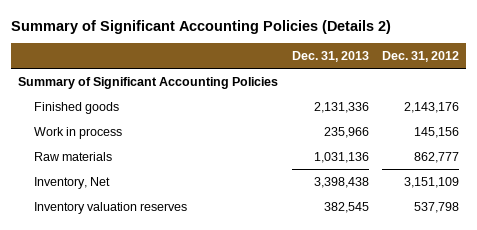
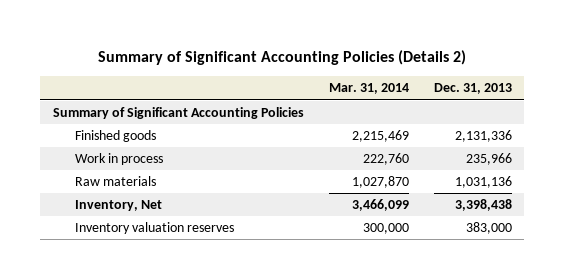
- | Dec. 31, 2013 | Dec. 31, 2012
+ | Mar. 31, 2014 | Dec. 31, 2013
- Inventory valuation reserves | 382,545 | 537,798
+ Inventory valuation reserves | 300,000 | 383,000

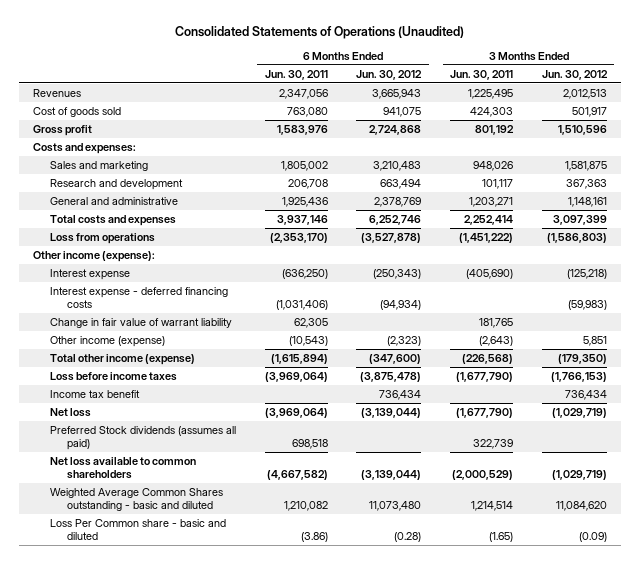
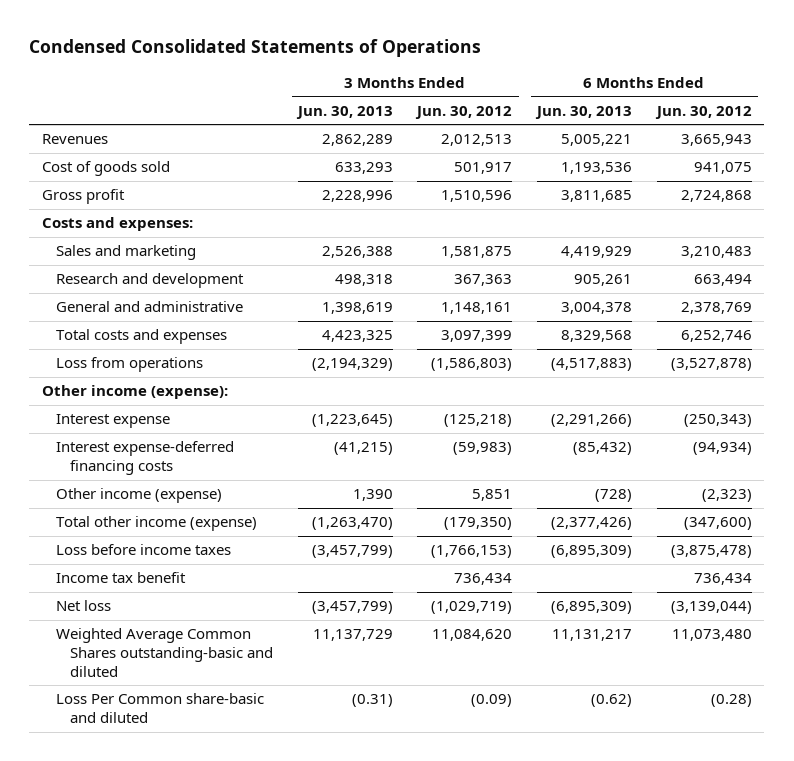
- Consolidated Statements of Operations (Unaudited)
+ Condensed Consolidated Statements of Operations
- | 6 Months Ended Jun. 30, 2011 | 6 Months Ended Jun. 30, 2012 | 3 Months Ended Jun. 30, 2011 | 3 Months Ended Jun. 30, 2012
+ | 3 Months Ended Jun. 30, 2013 | 3 Months Ended Jun. 30, 2012 | 6 Months Ended Jun. 30, 2013 | 6 Months Ended Jun. 30, 2012
- Interest expense - deferred financing costs | (1,031,406) | (94,934) | | (59,983)
- Change in fair value of warrant liability | 62,305 | | 181,765 |
+ Interest expense-deferred financing costs | (41,215) | (59,983) | (85,432) | (94,934)
- Preferred Stock dividends (assumes all paid) | 698,518 | | 322,739 |
- Net loss available to common shareholders | (4,667,582) | (3,139,044) | (2,000,529) | (1,029,719)
- Weighted Average Common Shares outstanding - basic and diluted | 1,210,082 | 11,073,480 | 1,214,514 | 11,084,620
- Loss Per Common share - basic and diluted | (3.86) | (0.28) | (1.65) | (0.09)
+ Weighted Average Common Shares outstanding-basic and diluted | 11,137,729 | 11,084,620 | 11,131,217 | 11,073,480
+ Loss Per Common share-basic and diluted | (0.31) | (0.09) | (0.62) | (0.28)

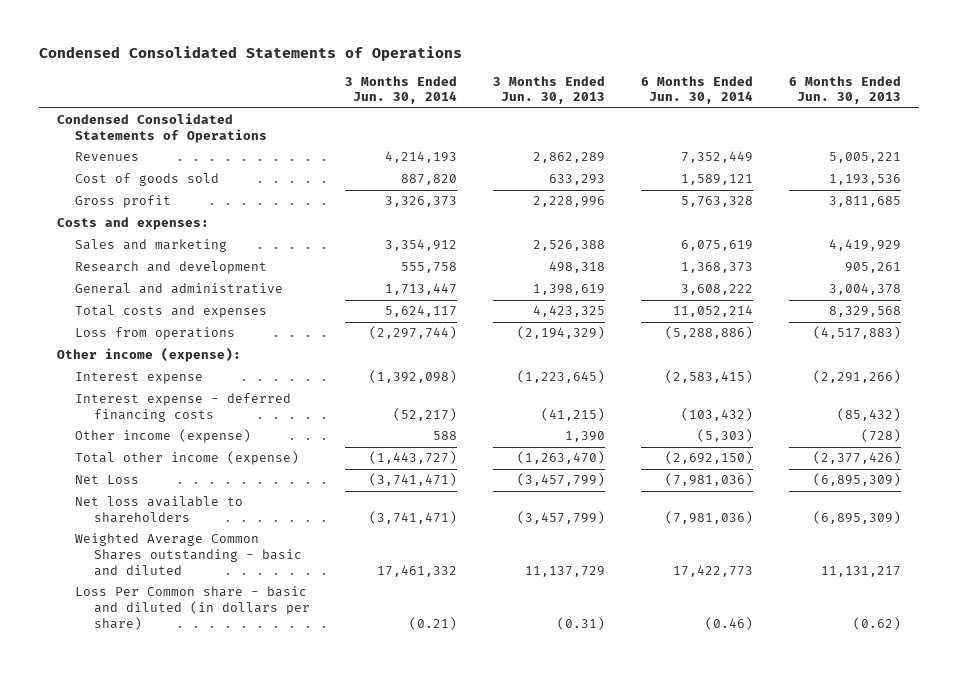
- | 3 Months Ended Jun. 30, 2013 | 3 Months Ended Jun. 30, 2012 | 6 Months Ended Jun. 30, 2013 | 6 Months Ended Jun. 30, 2012
+ | 3 Months Ended Jun. 30, 2014 | 3 Months Ended Jun. 30, 2013 | 6 Months Ended Jun. 30, 2014 | 6 Months Ended Jun. 30, 2013
+ Condensed Consolidated Statements of Operations
- Interest expense-deferred financing costs | (41,215) | (59,983) | (85,432) | (94,934)
+ Interest expense - deferred financing costs | (52,217) | (41,215) | (103,432) | (85,432)
- Loss before income taxes | (3,457,799) | (1,766,153) | (6,895,309) | (3,875,478)
- Income tax benefit | | 736,434 | | 736,434
- Net loss | (3,457,799) | (1,029,719) | (6,895,309) | (3,139,044)
- Weighted Average Common Shares outstanding-basic and diluted | 11,137,729 | 11,084,620 | 11,131,217 | 11,073,480
- Loss Per Common share-basic and diluted | (0.31) | (0.09) | (0.62) | (0.28)
+ Net Loss | (3,741,471) | (3,457,799) | (7,981,036) | (6,895,309)
+ Net loss available to shareholders | (3,741,471) | (3,457,799) | (7,981,036) | (6,895,309)
+ Weighted Average Common Shares outstanding - basic and diluted | 17,461,332 | 11,137,729 | 17,422,773 | 11,131,217
+ Loss Per Common share - basic and diluted (in dollars per share) | (0.21) | (0.31) | (0.46) | (0.62)

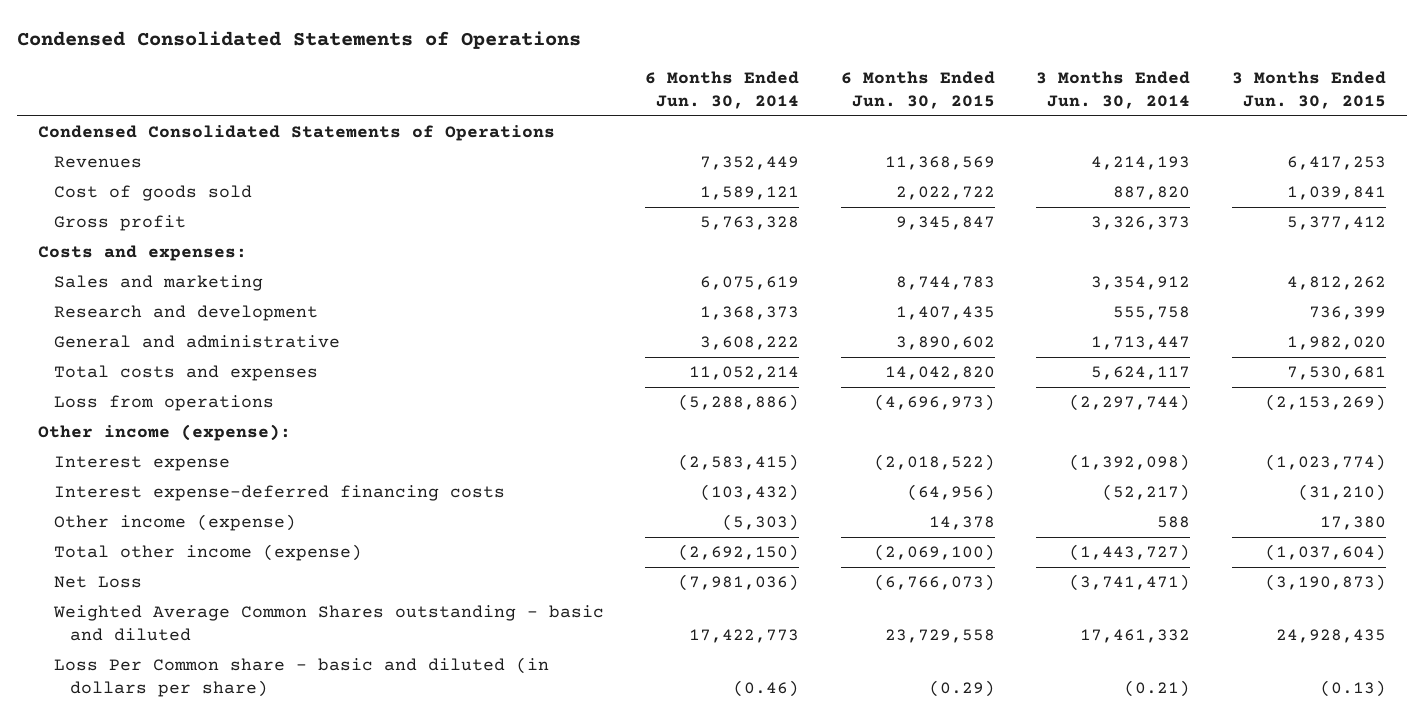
- | 3 Months Ended Jun. 30, 2014 | 3 Months Ended Jun. 30, 2013 | 6 Months Ended Jun. 30, 2014 | 6 Months Ended Jun. 30, 2013
+ | 6 Months Ended Jun. 30, 2014 | 6 Months Ended Jun. 30, 2015 | 3 Months Ended Jun. 30, 2014 | 3 Months Ended Jun. 30, 2015
- Interest expense - deferred financing costs | (52,217) | (41,215) | (103,432) | (85,432)
+ Interest expense-deferred financing costs | (103,432) | (64,956) | (52,217) | (31,210)
- Net loss available to shareholders | (3,741,471) | (3,457,799) | (7,981,036) | (6,895,309)

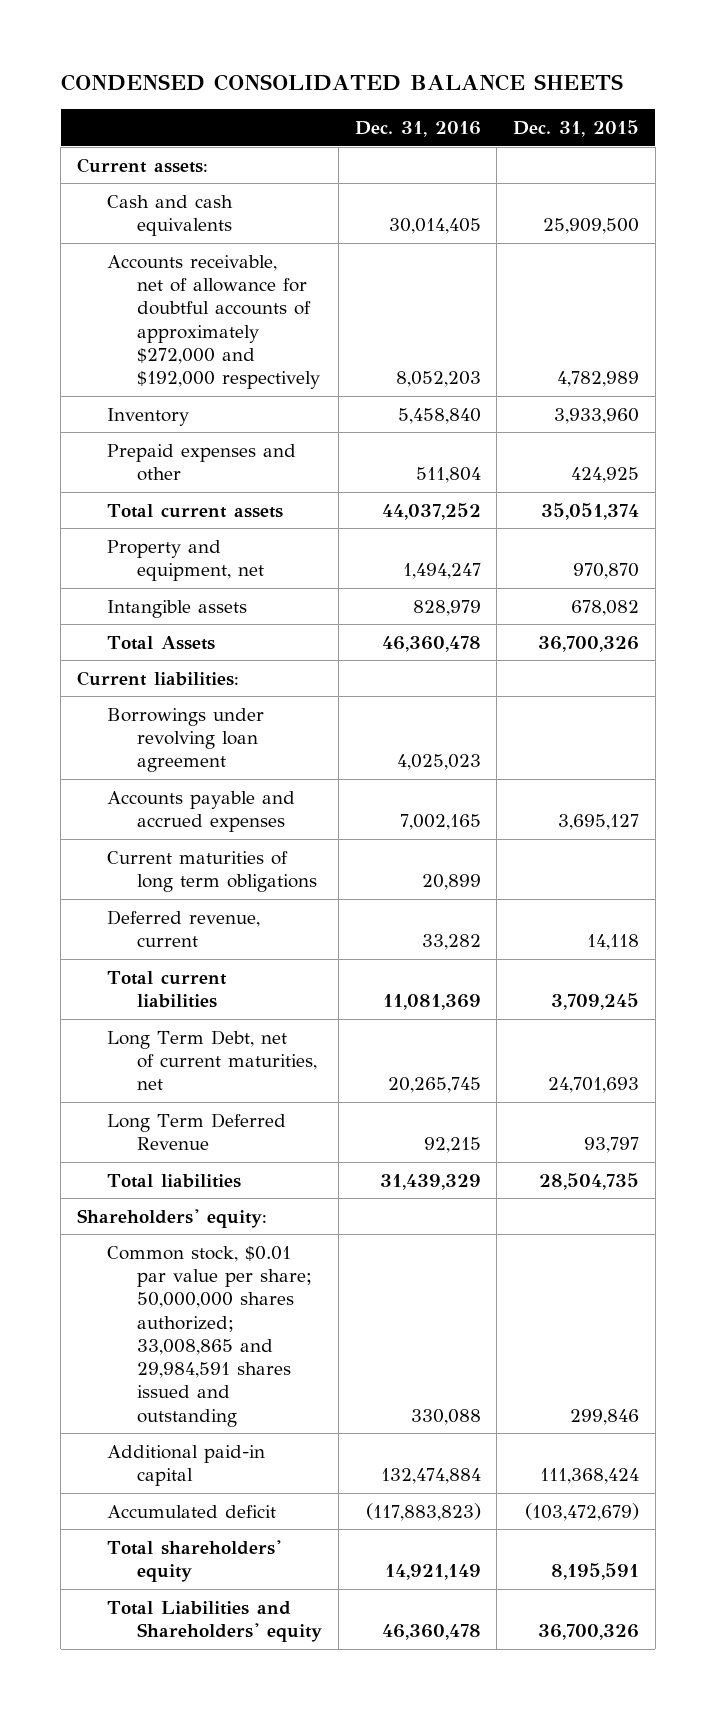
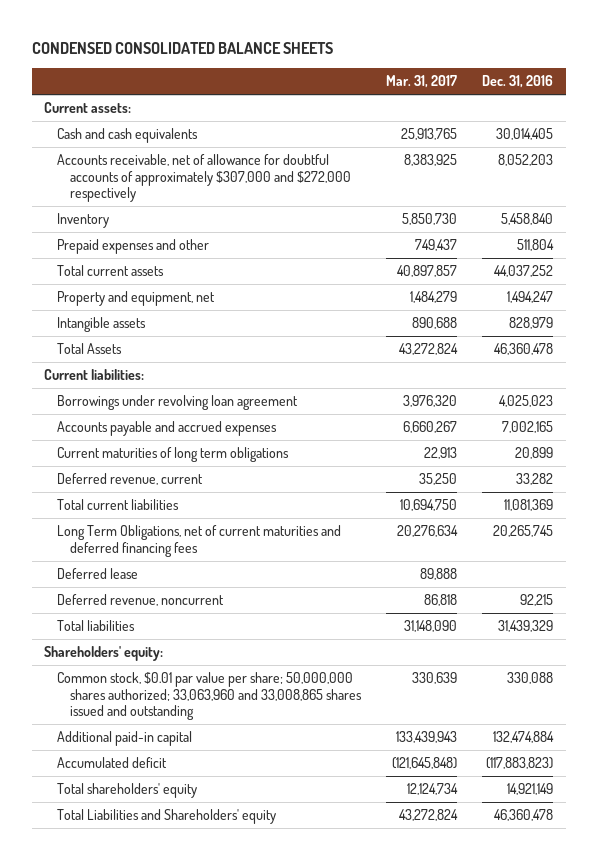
- | Dec. 31, 2016 | Dec. 31, 2015
+ | Mar. 31, 2017 | Dec. 31, 2016
- Accounts receivable, net of allowance for doubtful accounts of approximately $272,000 and $192,000 respectively | 8,052,203 | 4,782,989
+ Accounts receivable, net of allowance for doubtful accounts of approximately $307,000 and $272,000 respectively | 8,383,925 | 8,052,203
- Long Term Debt, net of current maturities, net | 20,265,745 | 24,701,693
- Long Term Deferred Revenue | 92,215 | 93,797
+ Long Term Obligations, net of current maturities and deferred financing fees | 20,276,634 | 20,265,745
+ Deferred lease | 89,888 |
+ Deferred revenue, noncurrent | 86,818 | 92,215
- Common stock, $0.01 par value per share; 50,000,000 shares authorized; 33,008,865 and 29,984,591 shares issued and outstanding | 330,088 | 299,846
+ Common stock, $0.01 par value per share; 50,000,000 shares authorized; 33,063,960 and 33,008,865 shares issued and outstanding | 330,639 | 330,088

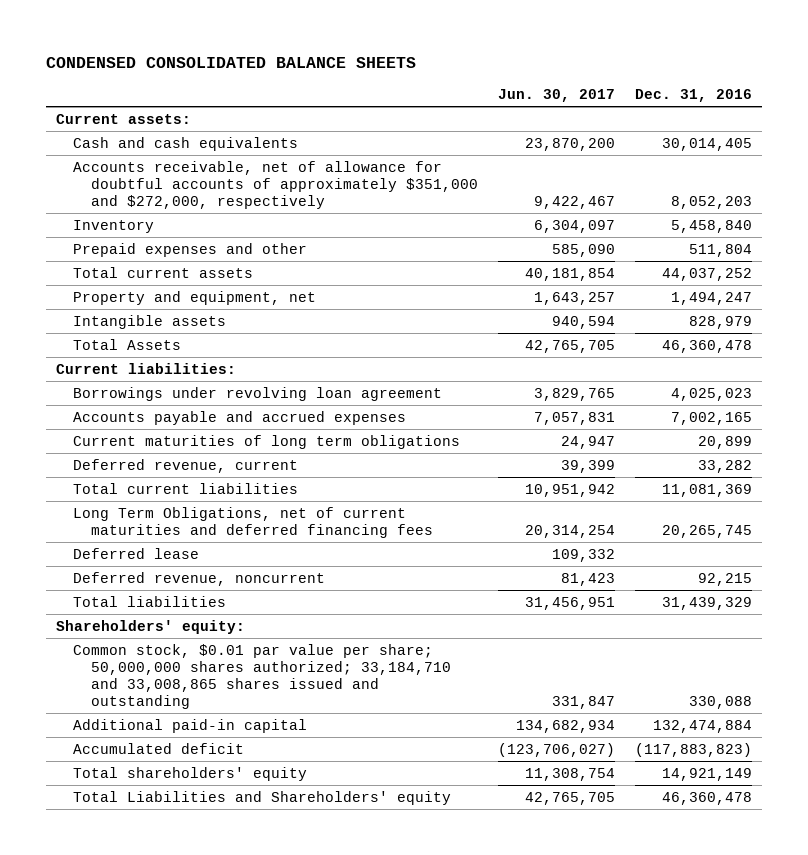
- | Mar. 31, 2017 | Dec. 31, 2016
+ | Jun. 30, 2017 | Dec. 31, 2016
- Accounts receivable, net of allowance for doubtful accounts of approximately $307,000 and $272,000 respectively | 8,383,925 | 8,052,203
+ Accounts receivable, net of allowance for doubtful accounts of approximately $351,000 and $272,000, respectively | 9,422,467 | 8,052,203
- Common stock, $0.01 par value per share; 50,000,000 shares authorized; 33,063,960 and 33,008,865 shares issued and outstanding | 330,639 | 330,088
+ Common stock, $0.01 par value per share; 50,000,000 shares authorized; 33,184,710 and 33,008,865 shares issued and outstanding | 331,847 | 330,088

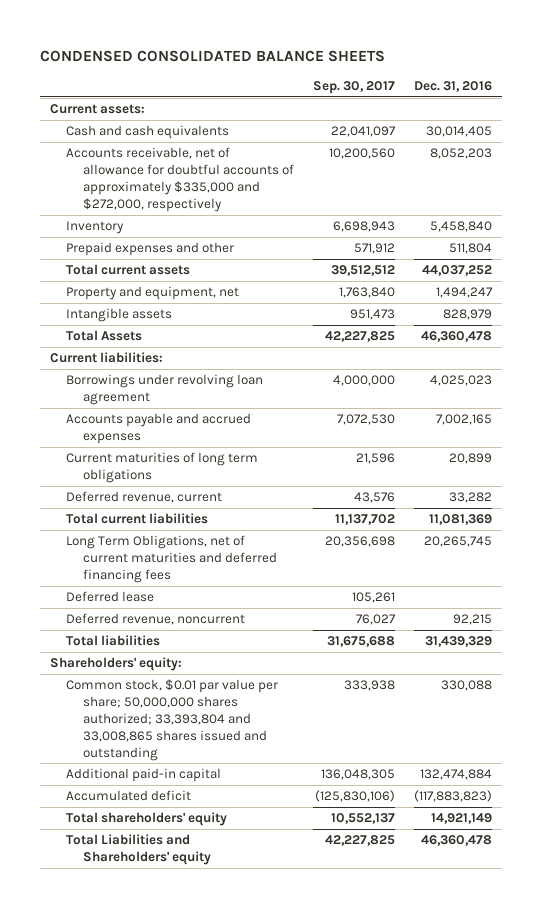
- | Jun. 30, 2017 | Dec. 31, 2016
+ | Sep. 30, 2017 | Dec. 31, 2016
- Accounts receivable, net of allowance for doubtful accounts of approximately $351,000 and $272,000, respectively | 9,422,467 | 8,052,203
+ Accounts receivable, net of allowance for doubtful accounts of approximately $335,000 and $272,000, respectively | 10,200,560 | 8,052,203
- Common stock, $0.01 par value per share; 50,000,000 shares authorized; 33,184,710 and 33,008,865 shares issued and outstanding | 331,847 | 330,088
+ Common stock, $0.01 par value per share; 50,000,000 shares authorized; 33,393,804 and 33,008,865 shares issued and outstanding | 333,938 | 330,088

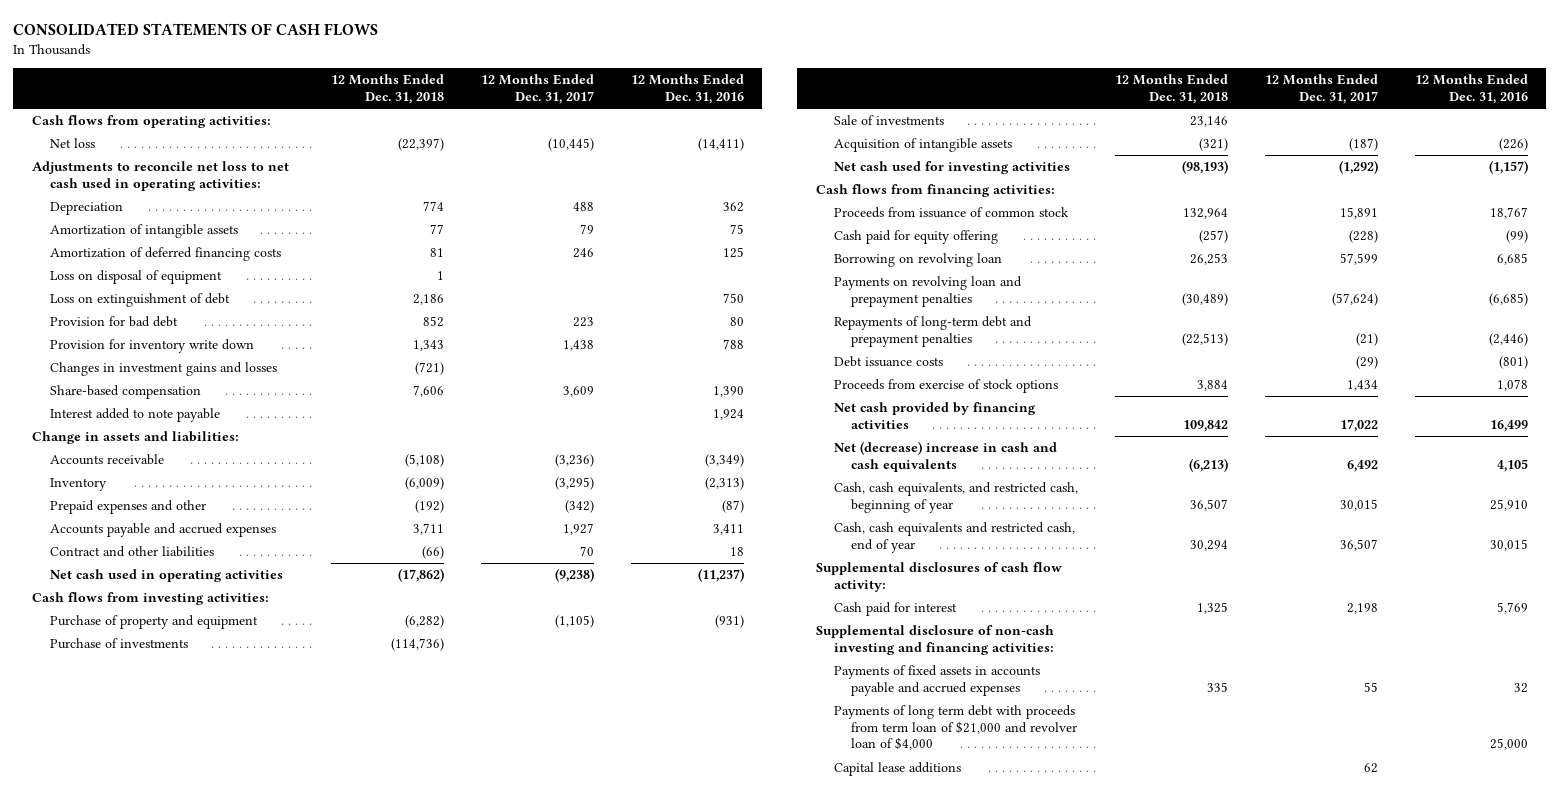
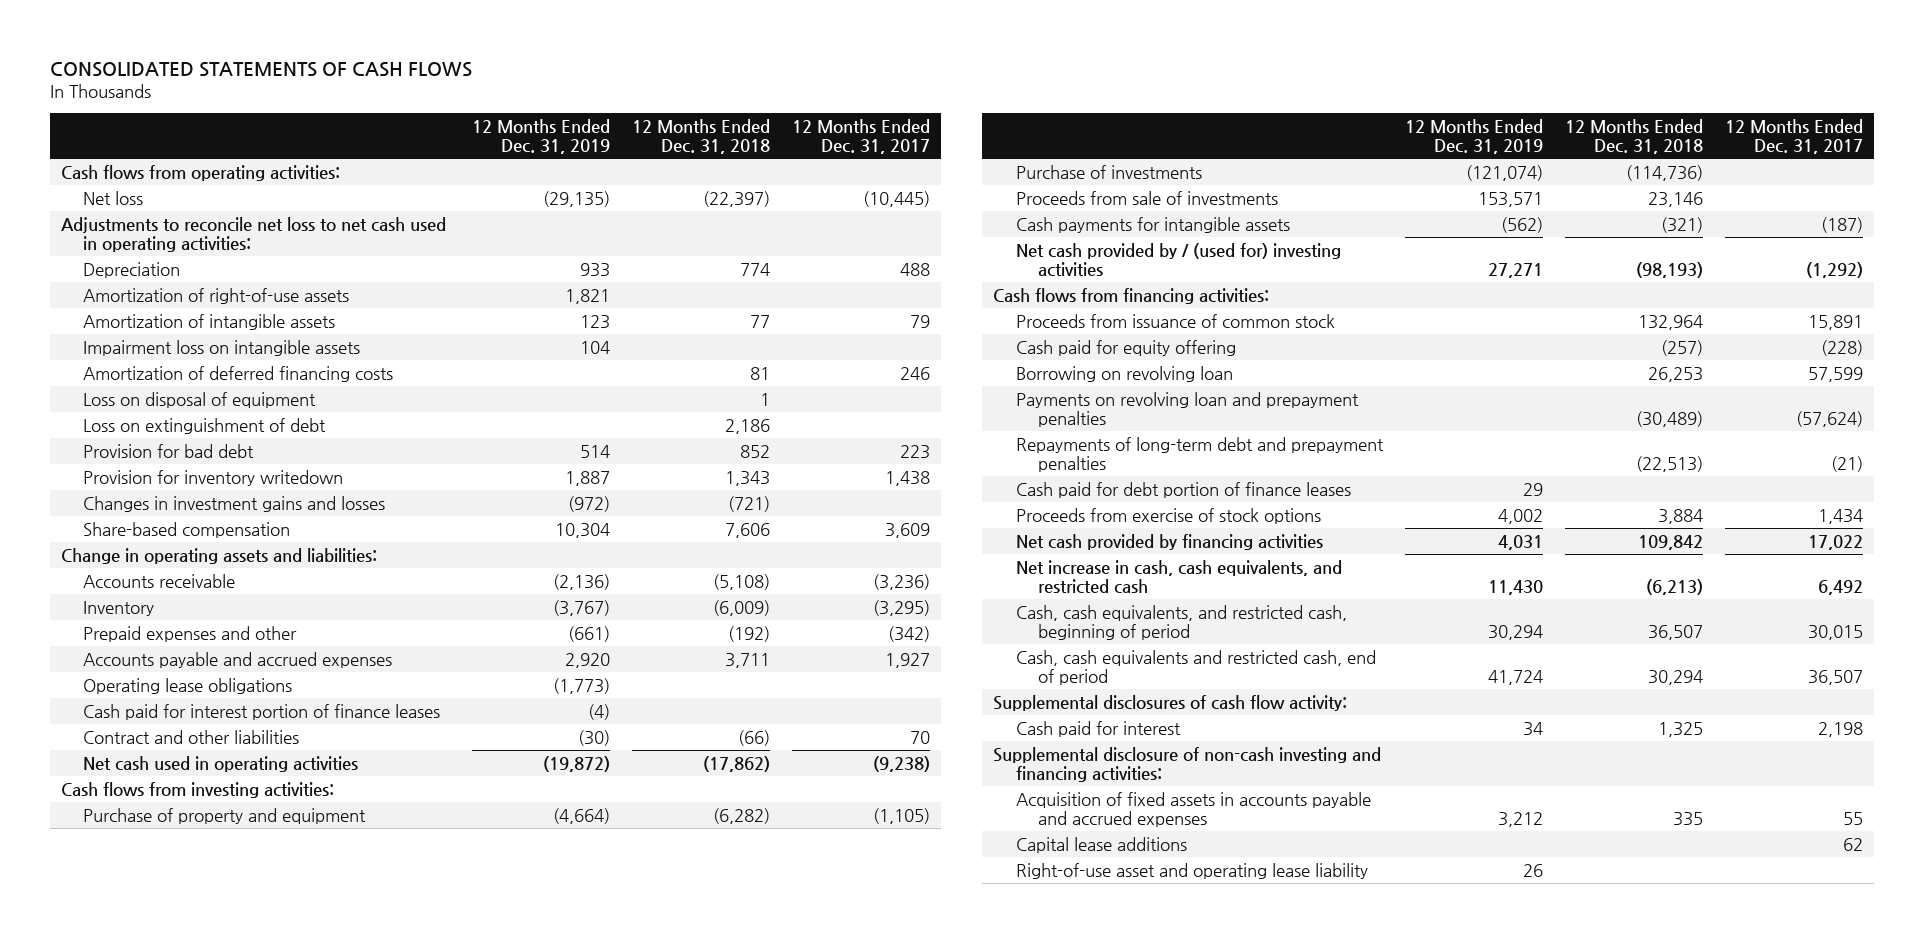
- | 12 Months Ended Dec. 31, 2018 | 12 Months Ended Dec. 31, 2017 | 12 Months Ended Dec. 31, 2016
+ | 12 Months Ended Dec. 31, 2019 | 12 Months Ended Dec. 31, 2018 | 12 Months Ended Dec. 31, 2017
+ Amortization of right-of-use assets | 1,821 | |
+ Impairment loss on intangible assets | 104 | |
- Provision for inventory write down | 1,343 | 1,438 | 788
+ Provision for inventory writedown | 1,887 | 1,343 | 1,438
- Interest added to note payable | | | 1,924
- Change in assets and liabilities:
+ Change in operating assets and liabilities:
+ Operating lease obligations | (1,773) | |
+ Cash paid for interest portion of finance leases | (4) | |
- Sale of investments | 23,146 | |
- Acquisition of intangible assets | (321) | (187) | (226)
- Net cash used for investing activities | (98,193) | (1,292) | (1,157)
+ Proceeds from sale of investments | 153,571 | 23,146 |
+ Cash payments for intangible assets | (562) | (321) | (187)
+ Net cash provided by / (used for) investing activities | 27,271 | (98,193) | (1,292)
- Debt issuance costs | | (29) | (801)
+ Cash paid for debt portion of finance leases | 29 | |
- Net (decrease) increase in cash and cash equivalents | (6,213) | 6,492 | 4,105
- Cash, cash equivalents, and restricted cash, beginning of year | 36,507 | 30,015 | 25,910
- Cash, cash equivalents and restricted cash, end of year | 30,294 | 36,507 | 30,015
+ Net increase in cash, cash equivalents, and restricted cash | 11,430 | (6,213) | 6,492
+ Cash, cash equivalents, and restricted cash, beginning of period | 30,294 | 36,507 | 30,015
+ Cash, cash equivalents and restricted cash, end of period | 41,724 | 30,294 | 36,507
- Payments of fixed assets in accounts payable and accrued expenses | 335 | 55 | 32
- Payments of long term debt with proceeds from term loan of $21,000 and revolver loan of $4,000 | | | 25,000
+ Acquisition of fixed assets in accounts payable and accrued expenses | 3,212 | 335 | 55
+ Right-of-use asset and operating lease liability | 26 | |

